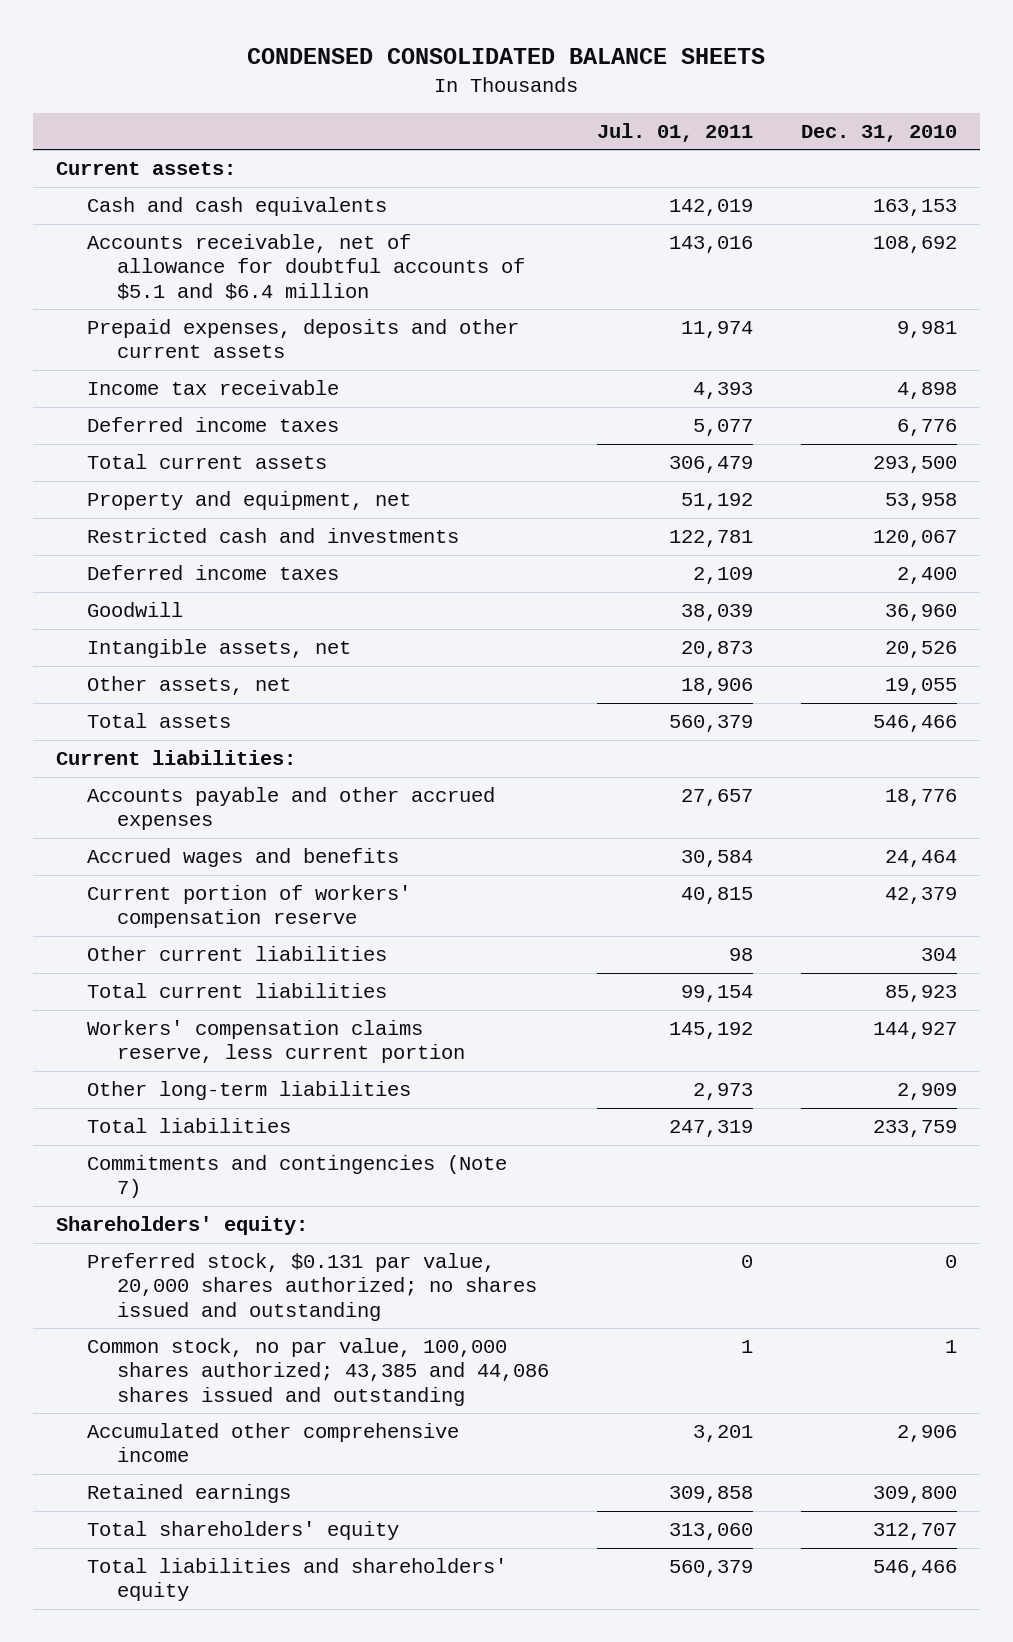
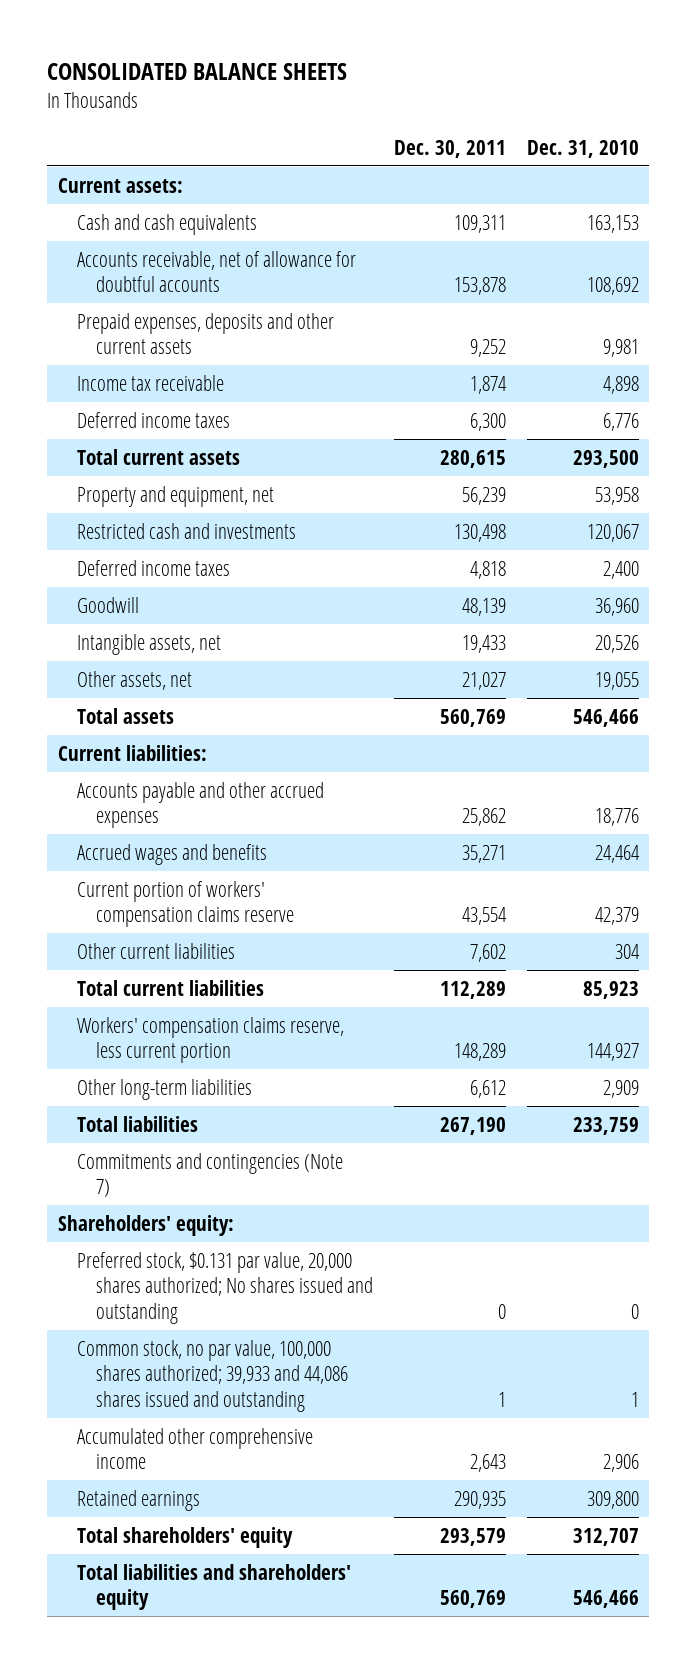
- CONDENSED CONSOLIDATED BALANCE SHEETS
+ CONSOLIDATED BALANCE SHEETS
- | Jul. 01, 2011 | Dec. 31, 2010
+ | Dec. 30, 2011 | Dec. 31, 2010
- Accounts receivable, net of allowance for doubtful accounts of $5.1 and $6.4 million | 143,016 | 108,692
+ Accounts receivable, net of allowance for doubtful accounts | 153,878 | 108,692
- Current portion of workers' compensation reserve | 40,815 | 42,379
+ Current portion of workers' compensation claims reserve | 43,554 | 42,379
- Preferred stock, $0.131 par value, 20,000 shares authorized; no shares issued and outstanding | 0 | 0
- Common stock, no par value, 100,000 shares authorized; 43,385 and 44,086 shares issued and outstanding | 1 | 1
+ Preferred stock, $0.131 par value, 20,000 shares authorized; No shares issued and outstanding | 0 | 0
+ Common stock, no par value, 100,000 shares authorized; 39,933 and 44,086 shares issued and outstanding | 1 | 1

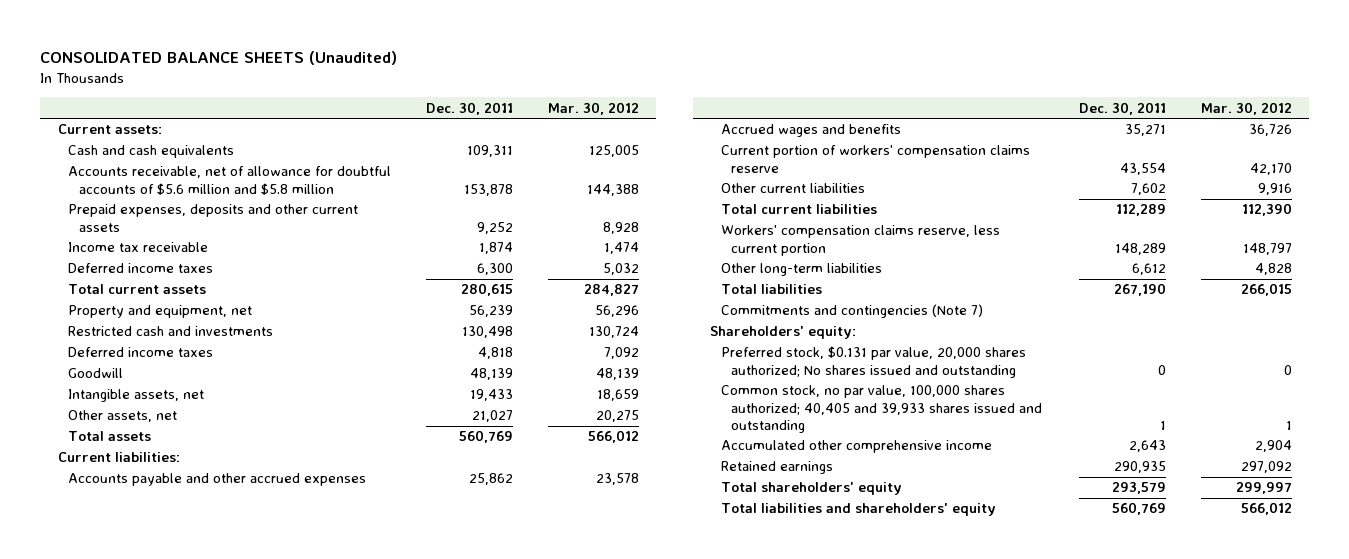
- CONSOLIDATED BALANCE SHEETS
+ CONSOLIDATED BALANCE SHEETS (Unaudited)
- | Dec. 30, 2011 | Dec. 31, 2010
+ | Dec. 30, 2011 | Mar. 30, 2012
- Accounts receivable, net of allowance for doubtful accounts | 153,878 | 108,692
+ Accounts receivable, net of allowance for doubtful accounts of $5.6 million and $5.8 million | 153,878 | 144,388
- Common stock, no par value, 100,000 shares authorized; 39,933 and 44,086 shares issued and outstanding | 1 | 1
+ Common stock, no par value, 100,000 shares authorized; 40,405 and 39,933 shares issued and outstanding | 1 | 1

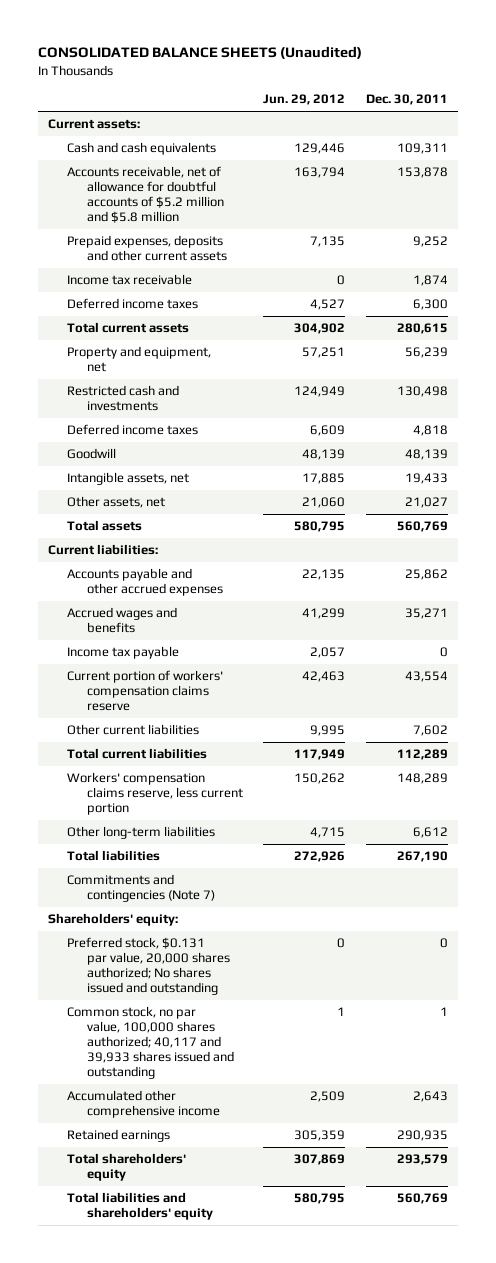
- | Dec. 30, 2011 | Mar. 30, 2012
+ | Jun. 29, 2012 | Dec. 30, 2011
- Accounts receivable, net of allowance for doubtful accounts of $5.6 million and $5.8 million | 153,878 | 144,388
+ Accounts receivable, net of allowance for doubtful accounts of $5.2 million and $5.8 million | 163,794 | 153,878
+ Income tax payable | 2,057 | 0
- Common stock, no par value, 100,000 shares authorized; 40,405 and 39,933 shares issued and outstanding | 1 | 1
+ Common stock, no par value, 100,000 shares authorized; 40,117 and 39,933 shares issued and outstanding | 1 | 1

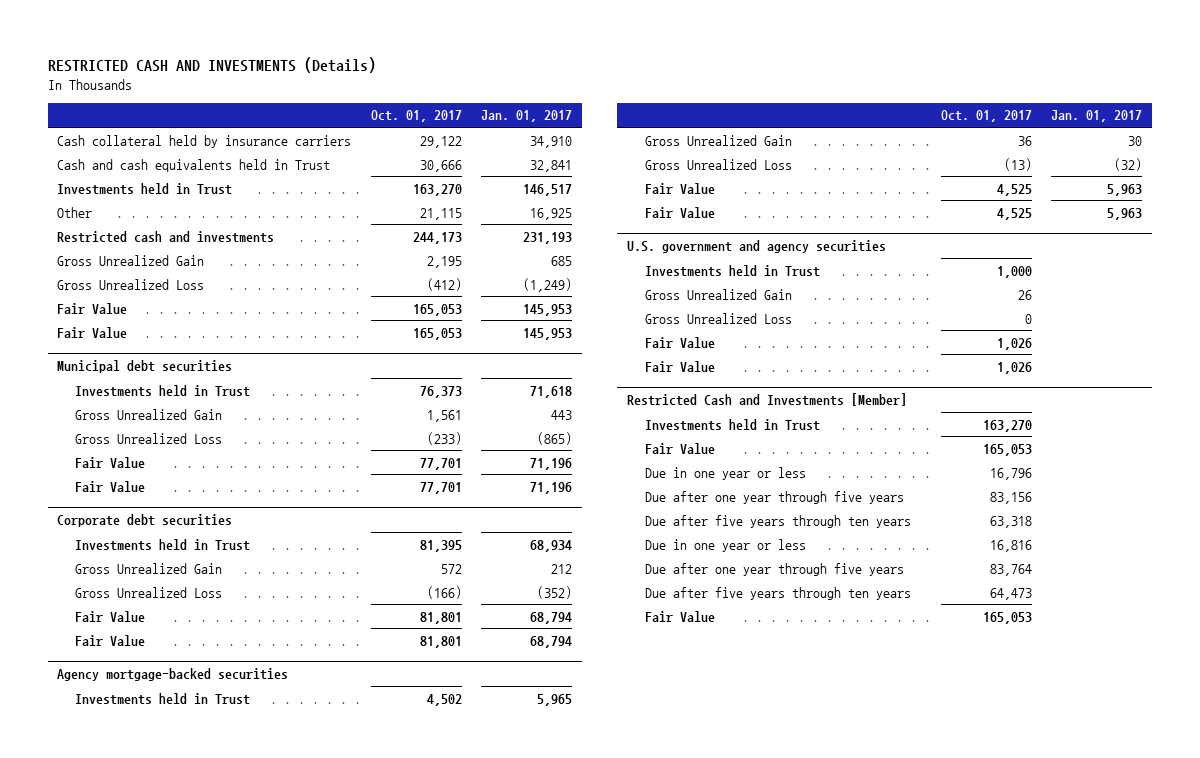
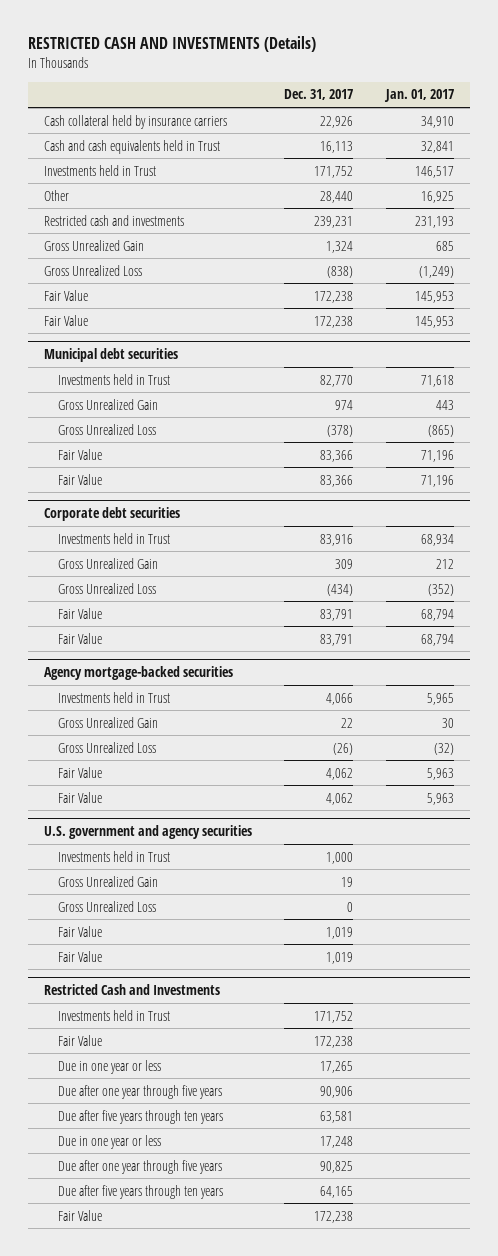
- | Oct. 01, 2017 | Jan. 01, 2017
+ | Dec. 31, 2017 | Jan. 01, 2017
- Restricted Cash and Investments [Member]
+ Restricted Cash and Investments

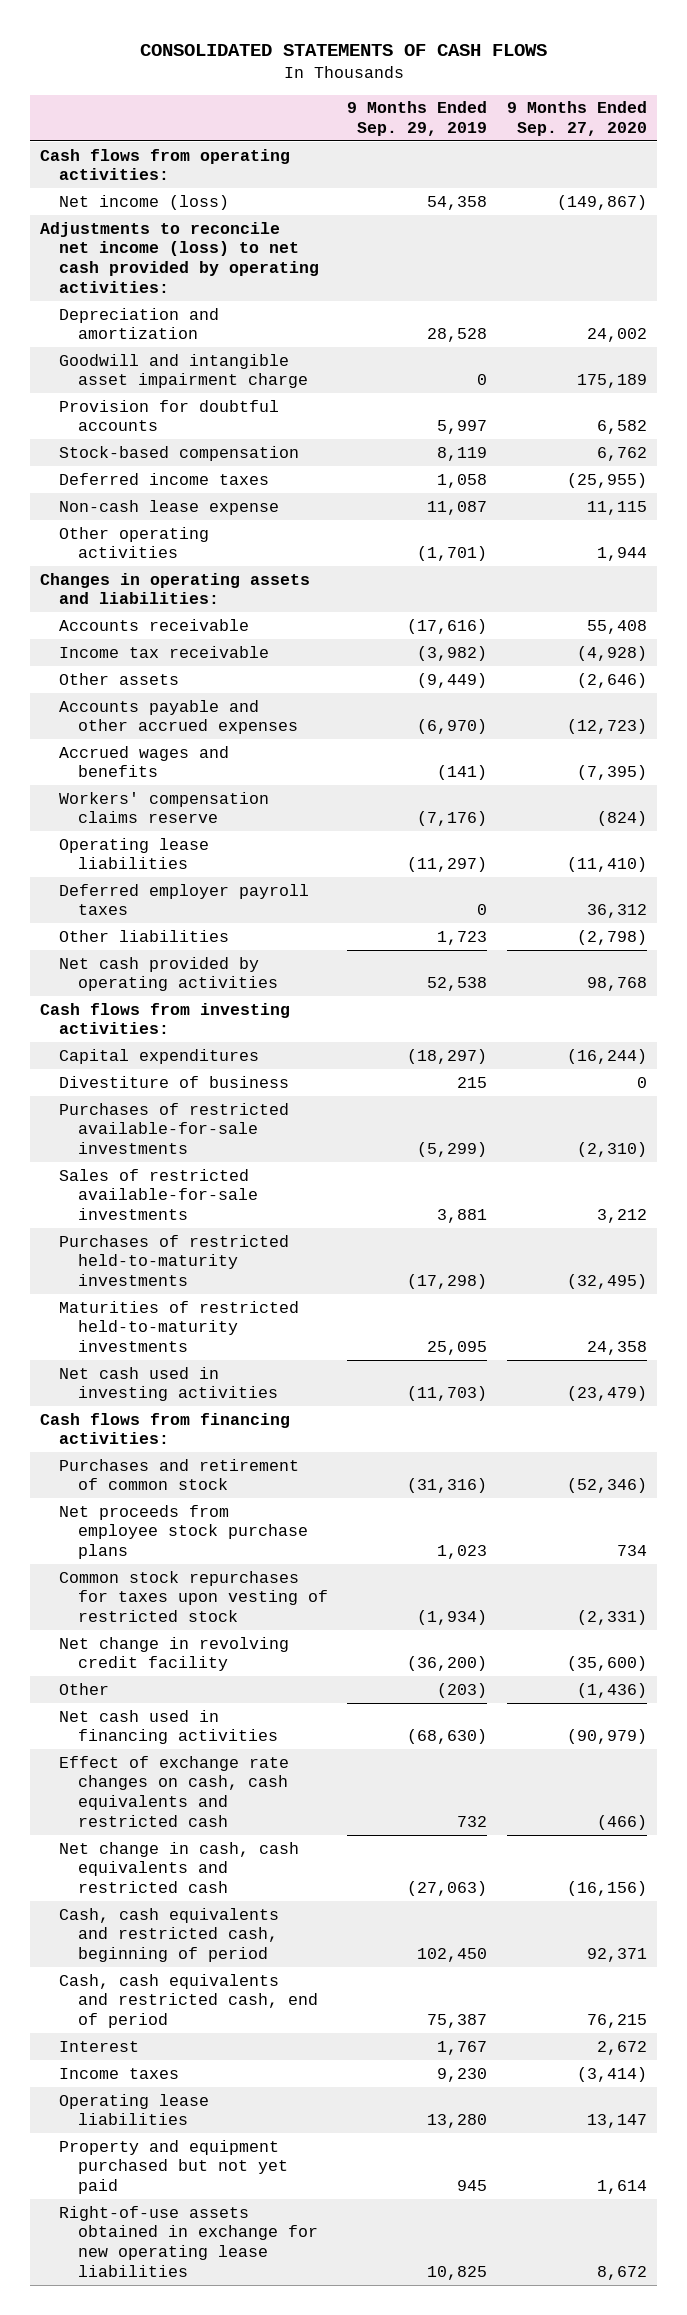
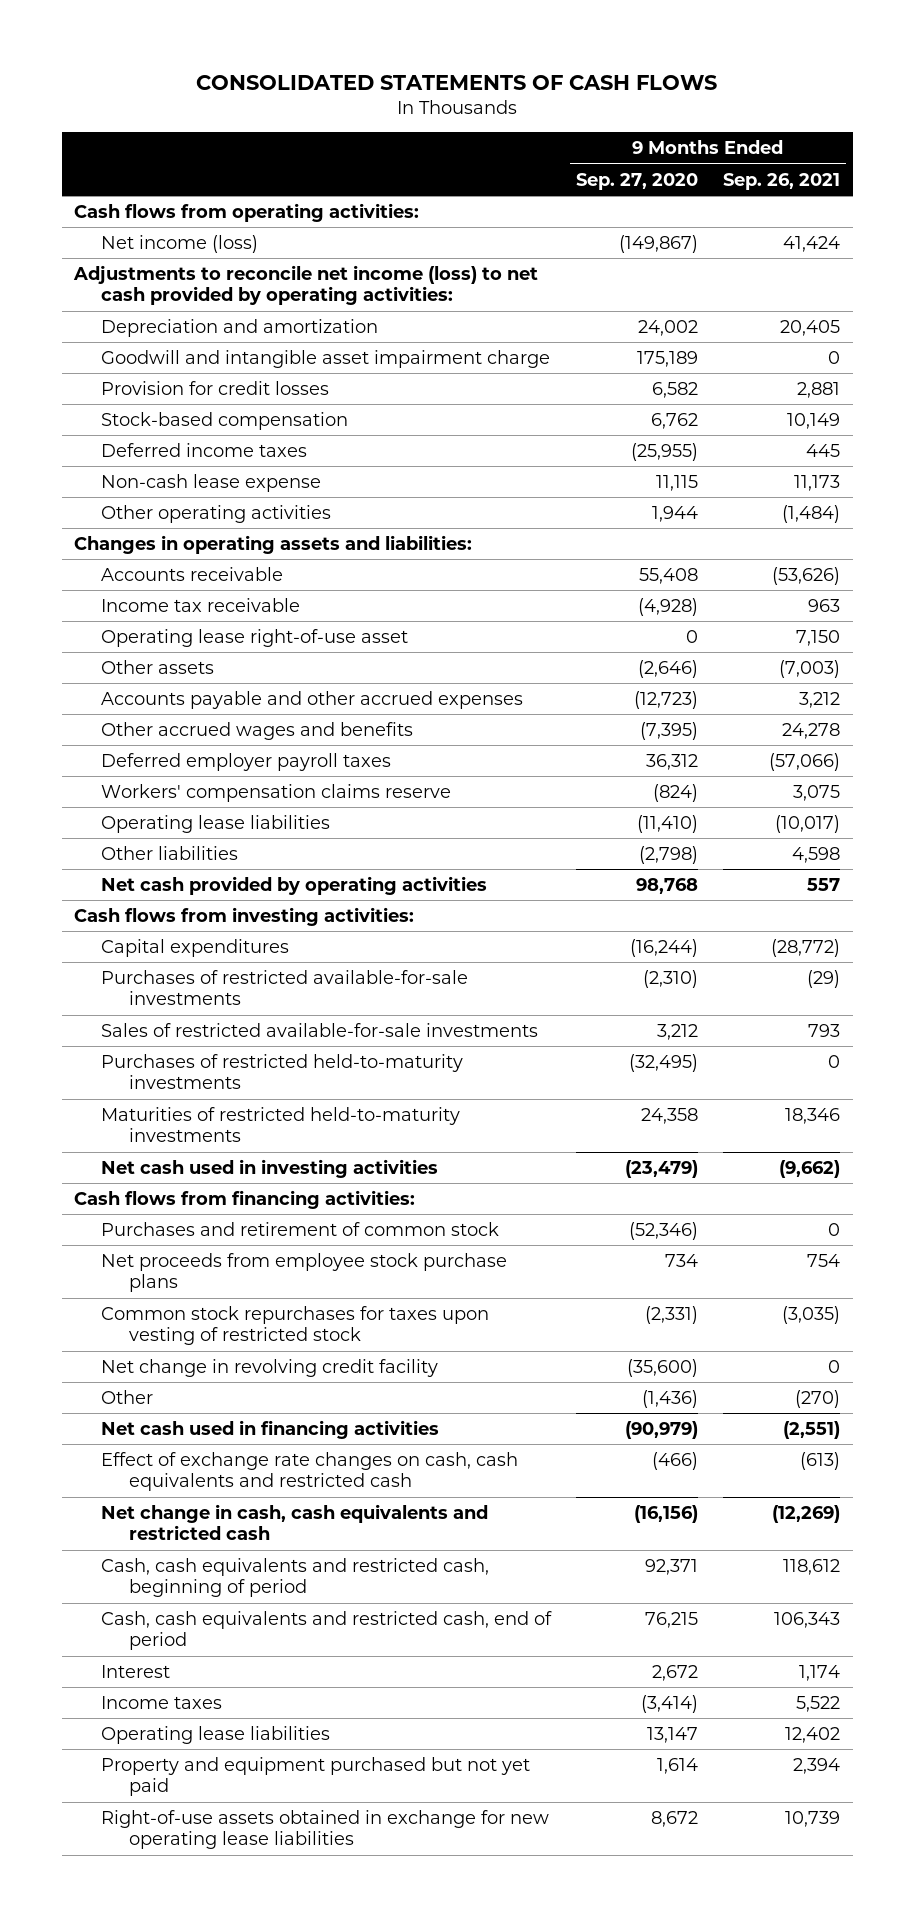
- | 9 Months Ended Sep. 29, 2019 | 9 Months Ended Sep. 27, 2020
+ | 9 Months Ended Sep. 27, 2020 | 9 Months Ended Sep. 26, 2021
- Provision for doubtful accounts | 5,997 | 6,582
+ Provision for credit losses | 6,582 | 2,881
+ Operating lease right-of-use asset | 0 | 7,150
- Accrued wages and benefits | (141) | (7,395)
+ Other accrued wages and benefits | (7,395) | 24,278
moved up: Deferred employer payroll taxes | 36,312 | (57,066)
- Divestiture of business | 215 | 0

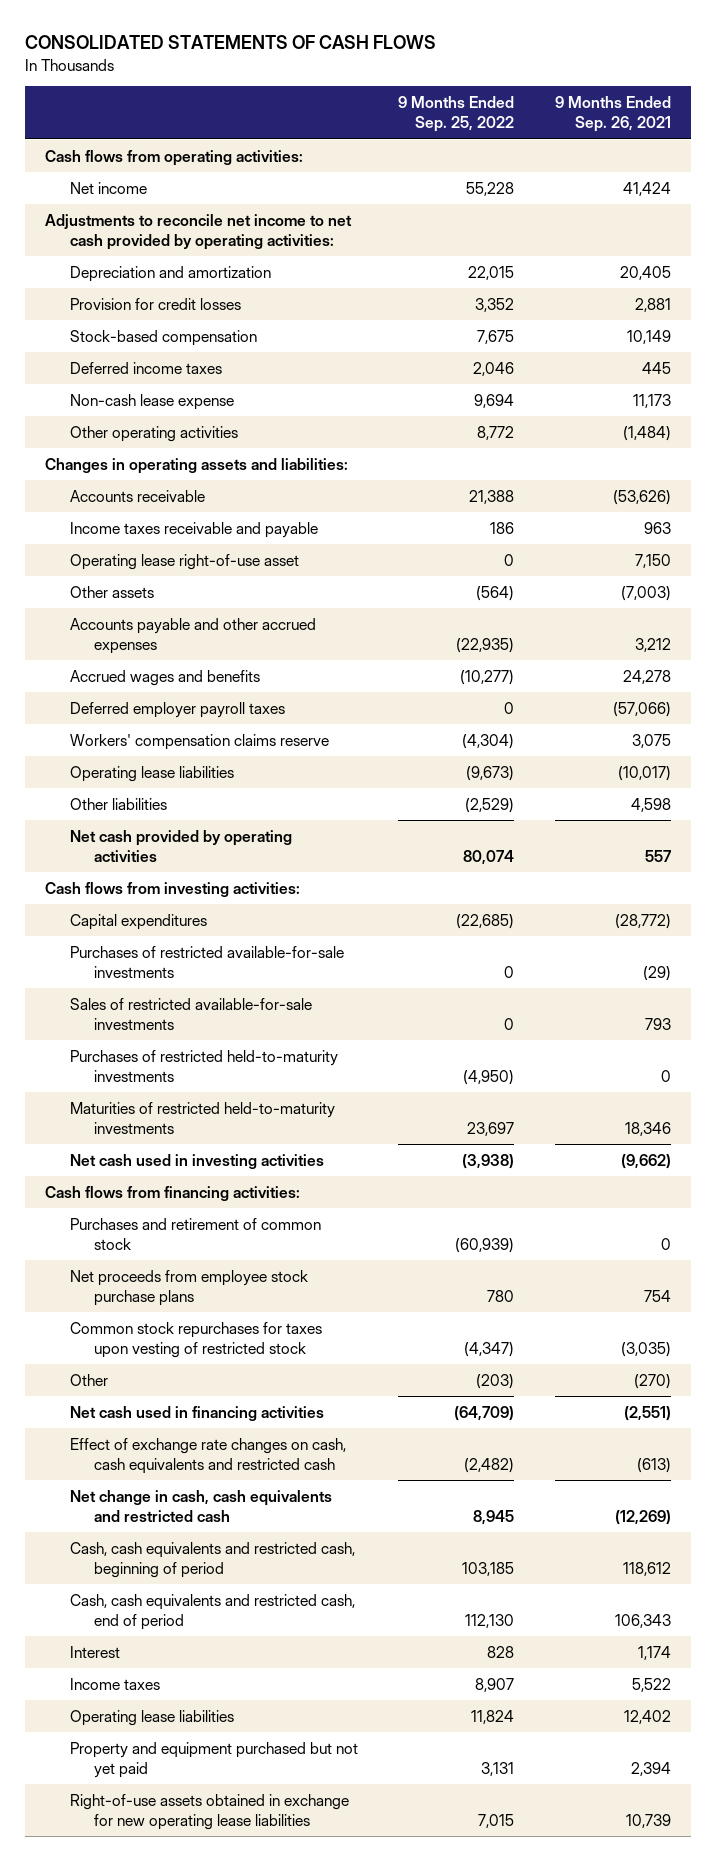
- | 9 Months Ended Sep. 27, 2020 | 9 Months Ended Sep. 26, 2021
+ | 9 Months Ended Sep. 25, 2022 | 9 Months Ended Sep. 26, 2021
- Net income (loss) | (149,867) | 41,424
- Adjustments to reconcile net income (loss) to net cash provided by operating activities:
+ Net income | 55,228 | 41,424
+ Adjustments to reconcile net income to net cash provided by operating activities:
- Goodwill and intangible asset impairment charge | 175,189 | 0
- Income tax receivable | (4,928) | 963
+ Income taxes receivable and payable | 186 | 963
- Other accrued wages and benefits | (7,395) | 24,278
+ Accrued wages and benefits | (10,277) | 24,278
- Net change in revolving credit facility | (35,600) | 0

